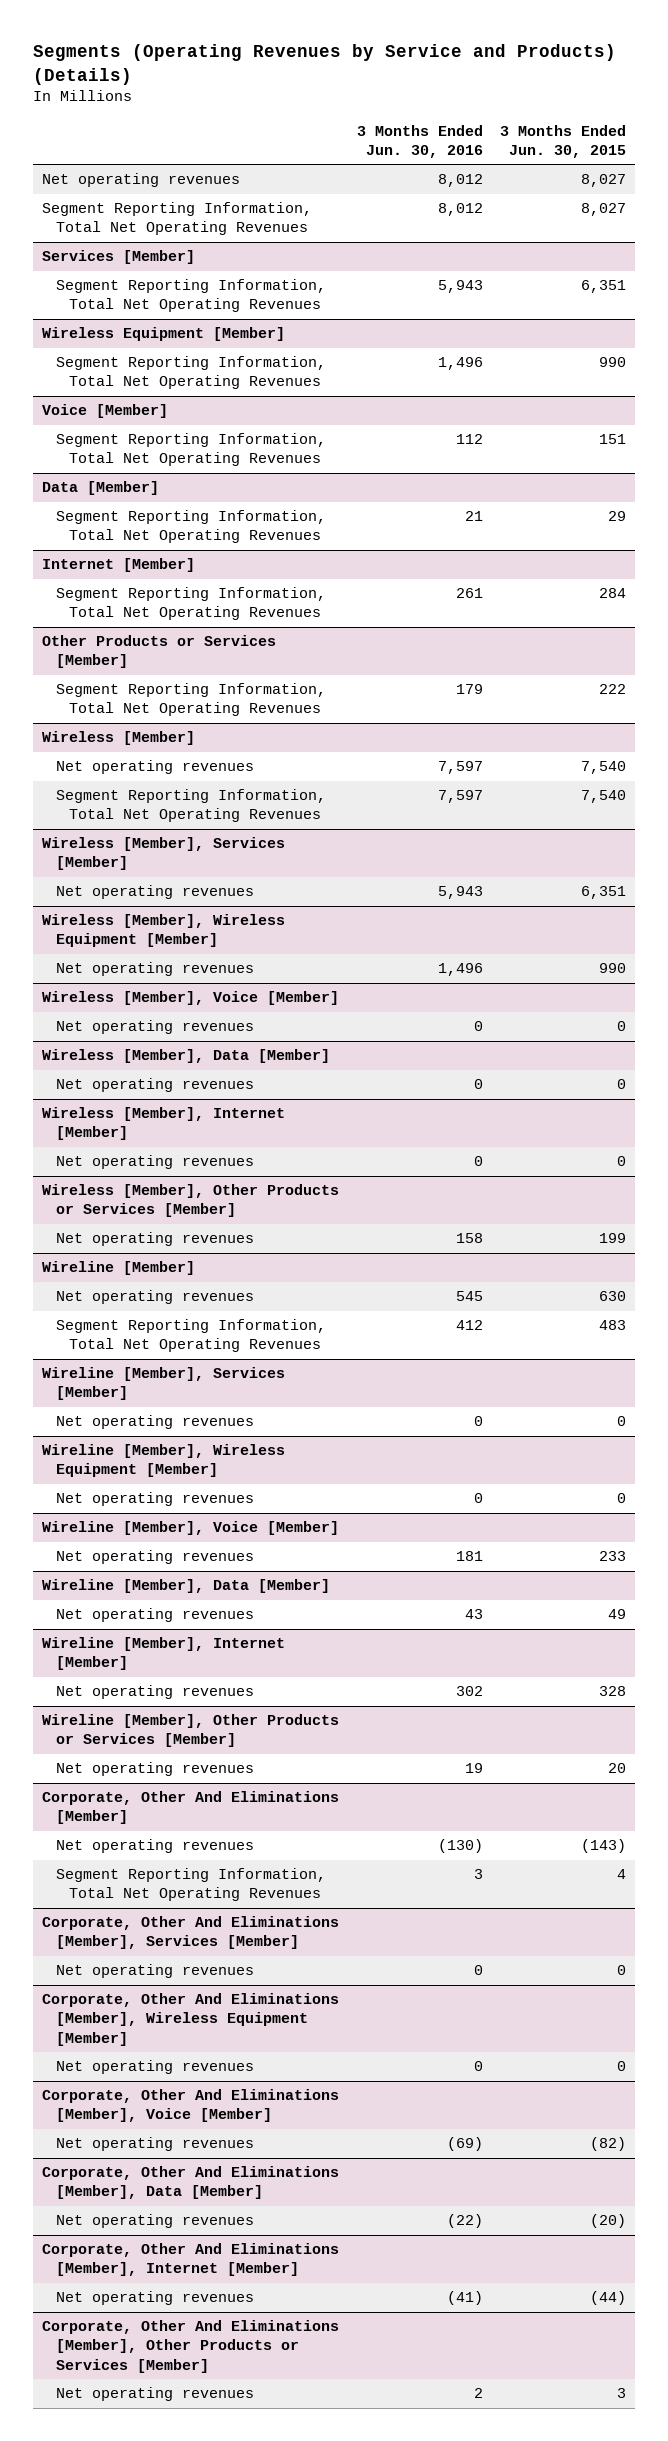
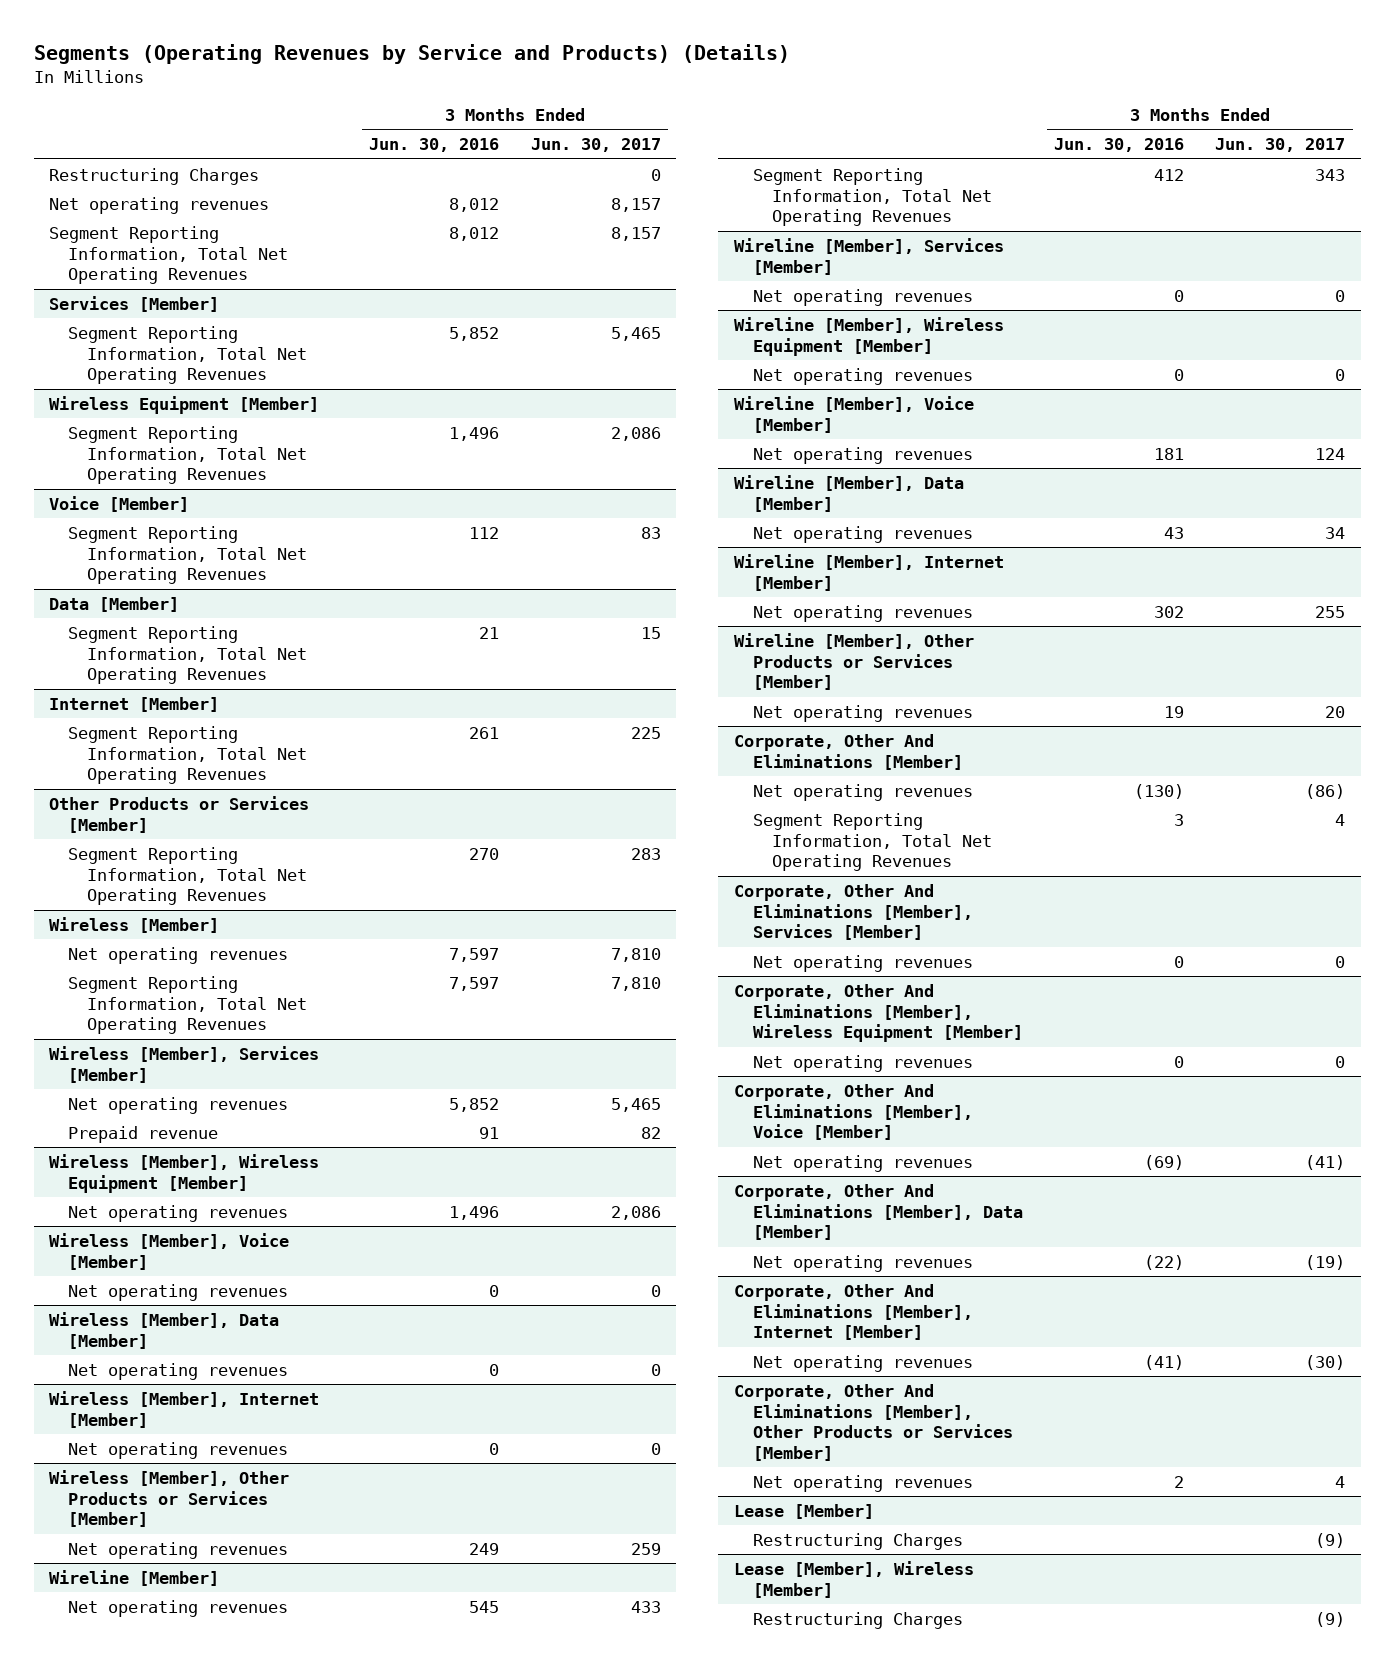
- | 3 Months Ended Jun. 30, 2016 | 3 Months Ended Jun. 30, 2015
+ | 3 Months Ended Jun. 30, 2016 | 3 Months Ended Jun. 30, 2017
+ Restructuring Charges | | 0
@ Services [Member]
- Segment Reporting Information, Total Net Operating Revenues | 5,943 | 6,351
+ Segment Reporting Information, Total Net Operating Revenues | 5,852 | 5,465
@ Other Products or Services [Member]
- Segment Reporting Information, Total Net Operating Revenues | 179 | 222
+ Segment Reporting Information, Total Net Operating Revenues | 270 | 283
@ Wireless [Member], Services [Member]
- Net operating revenues | 5,943 | 6,351
+ Net operating revenues | 5,852 | 5,465
+ Prepaid revenue | 91 | 82
@ Wireless [Member], Other Products or Services [Member]
- Net operating revenues | 158 | 199
+ Net operating revenues | 249 | 259
+ Lease [Member]
+ Restructuring Charges | | (9)
+ Lease [Member], Wireless [Member]
+ Restructuring Charges | | (9)

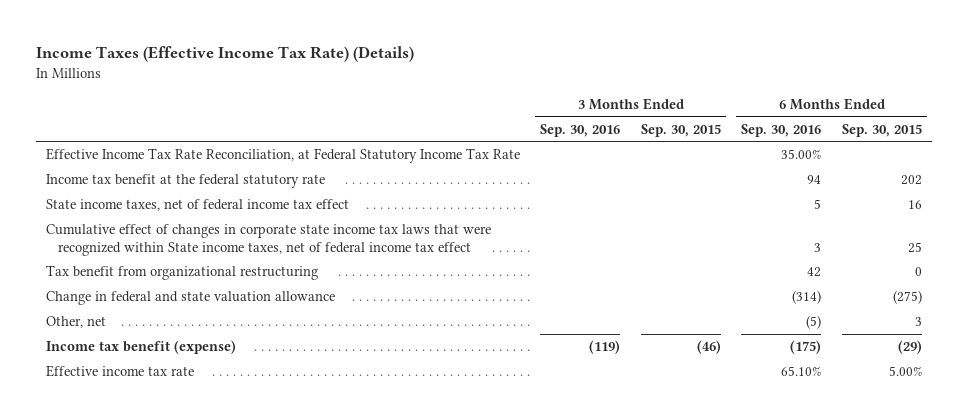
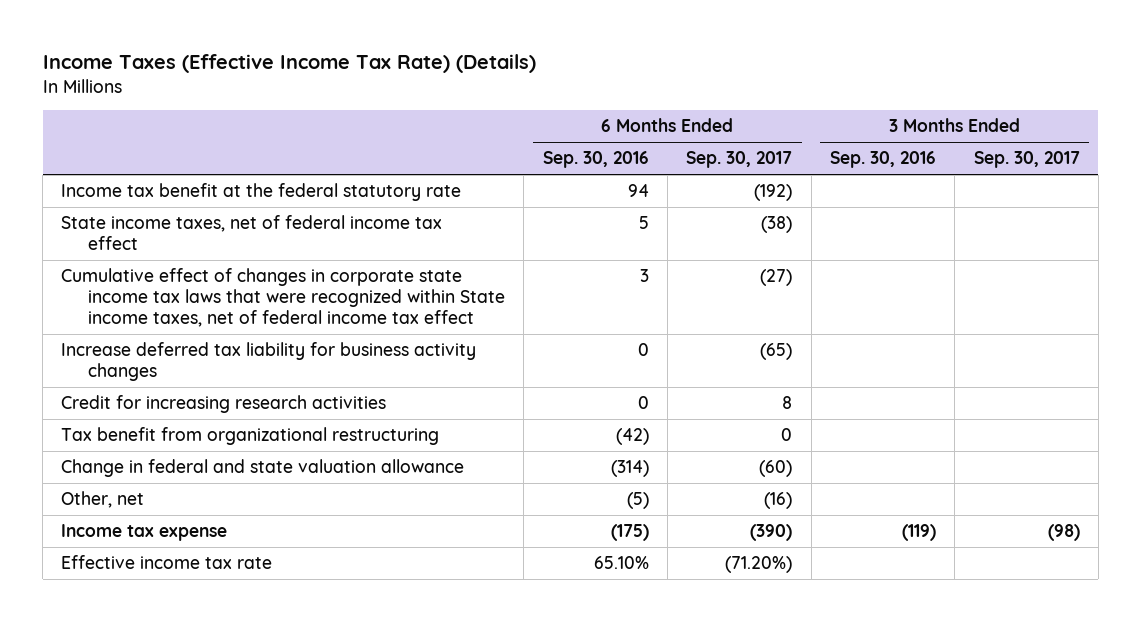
- | 3 Months Ended Sep. 30, 2016 | 3 Months Ended Sep. 30, 2015 | 6 Months Ended Sep. 30, 2016 | 6 Months Ended Sep. 30, 2015
+ | 6 Months Ended Sep. 30, 2016 | 6 Months Ended Sep. 30, 2017 | 3 Months Ended Sep. 30, 2016 | 3 Months Ended Sep. 30, 2017
- Effective Income Tax Rate Reconciliation, at Federal Statutory Income Tax Rate | | | 35.00% |
- Tax benefit from organizational restructuring | | | 42 | 0
+ Increase deferred tax liability for business activity changes | 0 | (65) | |
+ Credit for increasing research activities | 0 | 8 | |
+ Tax benefit from organizational restructuring | (42) | 0 | |
- Income tax benefit (expense) | (119) | (46) | (175) | (29)
+ Income tax expense | (175) | (390) | (119) | (98)

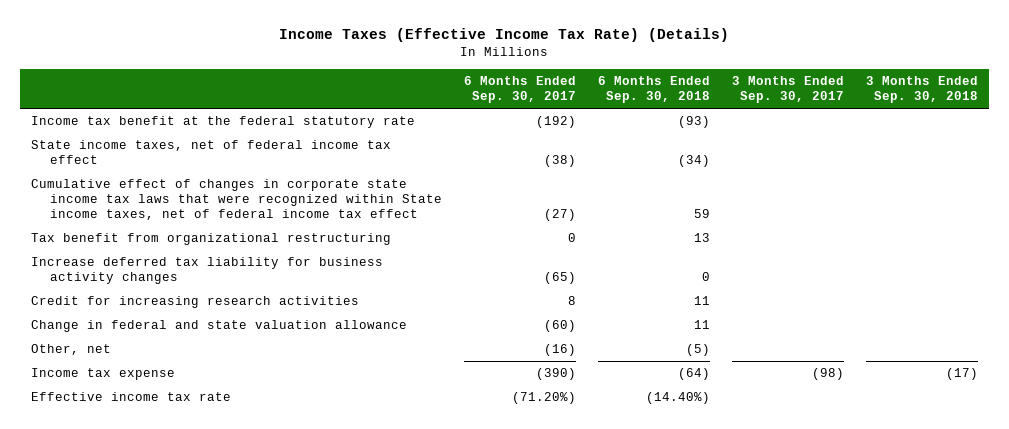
- | 6 Months Ended Sep. 30, 2016 | 6 Months Ended Sep. 30, 2017 | 3 Months Ended Sep. 30, 2016 | 3 Months Ended Sep. 30, 2017
+ | 6 Months Ended Sep. 30, 2017 | 6 Months Ended Sep. 30, 2018 | 3 Months Ended Sep. 30, 2017 | 3 Months Ended Sep. 30, 2018
moved up: Tax benefit from organizational restructuring | 0 | 13 | |

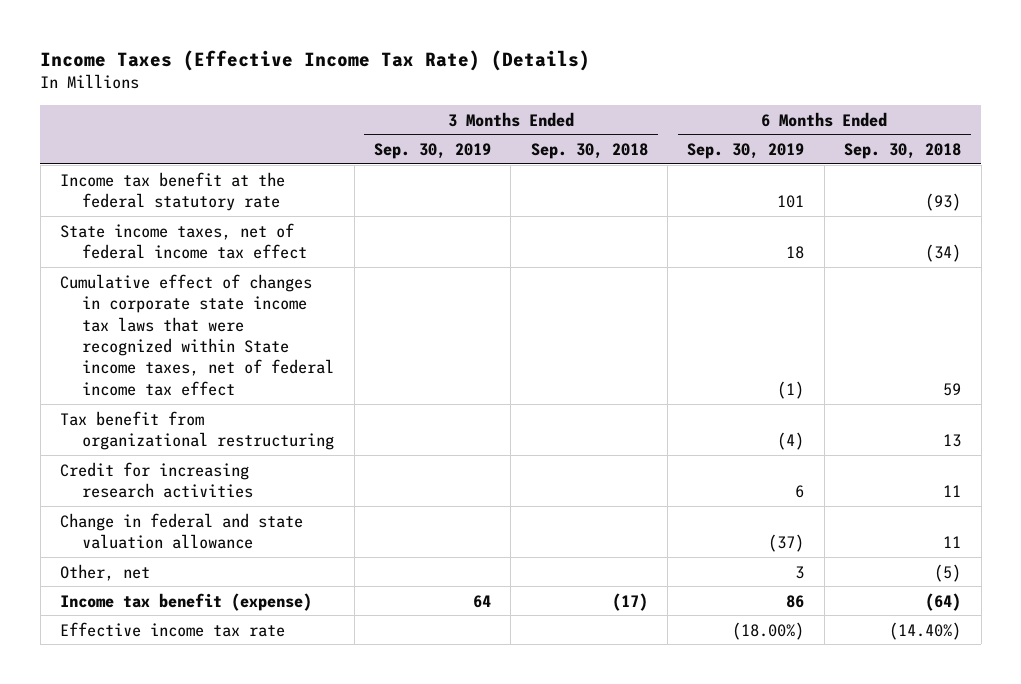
- | 6 Months Ended Sep. 30, 2017 | 6 Months Ended Sep. 30, 2018 | 3 Months Ended Sep. 30, 2017 | 3 Months Ended Sep. 30, 2018
+ | 3 Months Ended Sep. 30, 2019 | 3 Months Ended Sep. 30, 2018 | 6 Months Ended Sep. 30, 2019 | 6 Months Ended Sep. 30, 2018
- Increase deferred tax liability for business activity changes | (65) | 0 | |
- Income tax expense | (390) | (64) | (98) | (17)
+ Income tax benefit (expense) | 64 | (17) | 86 | (64)

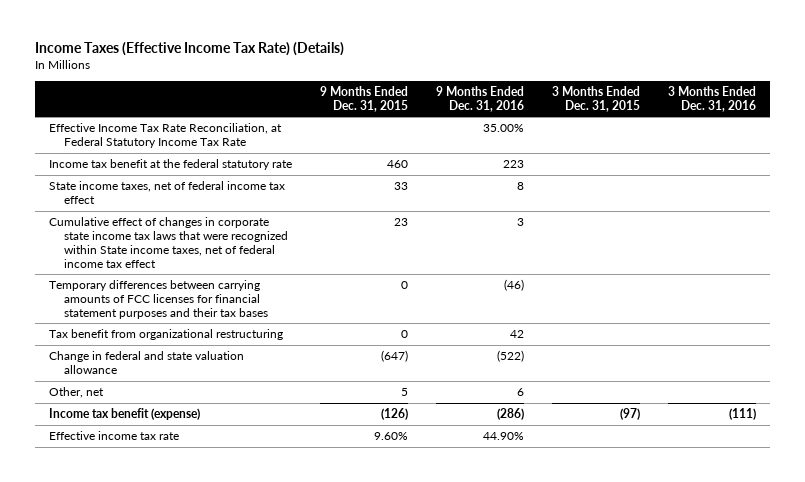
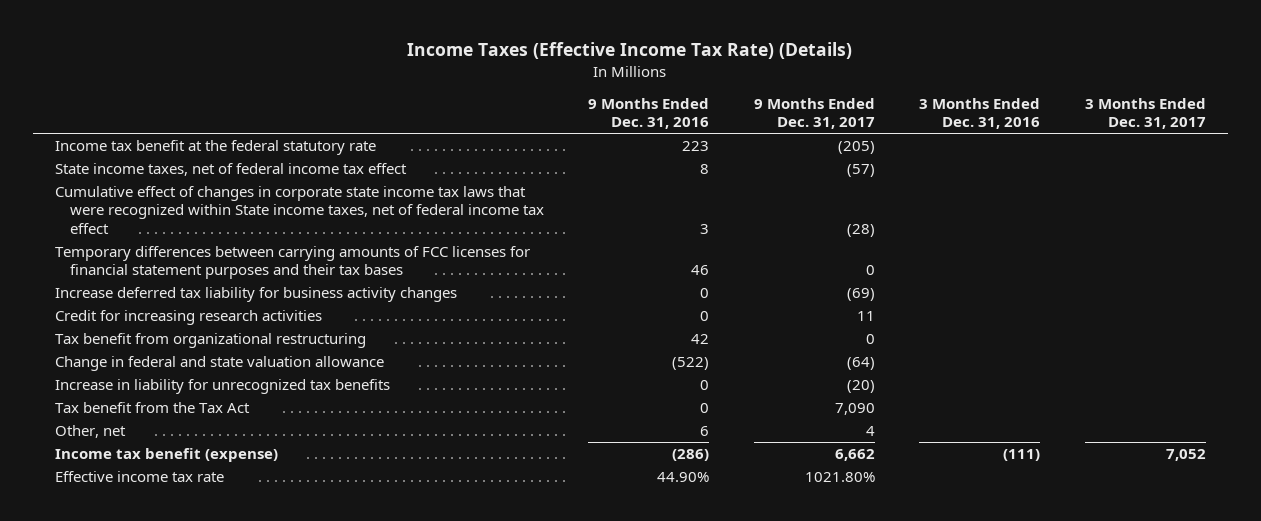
- | 9 Months Ended Dec. 31, 2015 | 9 Months Ended Dec. 31, 2016 | 3 Months Ended Dec. 31, 2015 | 3 Months Ended Dec. 31, 2016
+ | 9 Months Ended Dec. 31, 2016 | 9 Months Ended Dec. 31, 2017 | 3 Months Ended Dec. 31, 2016 | 3 Months Ended Dec. 31, 2017
- Effective Income Tax Rate Reconciliation, at Federal Statutory Income Tax Rate | | 35.00% | |
- Temporary differences between carrying amounts of FCC licenses for financial statement purposes and their tax bases | 0 | (46) | |
+ Temporary differences between carrying amounts of FCC licenses for financial statement purposes and their tax bases | 46 | 0 | |
+ Increase deferred tax liability for business activity changes | 0 | (69) | |
+ Credit for increasing research activities | 0 | 11 | |
+ Increase in liability for unrecognized tax benefits | 0 | (20) | |
+ Tax benefit from the Tax Act | 0 | 7,090 | |

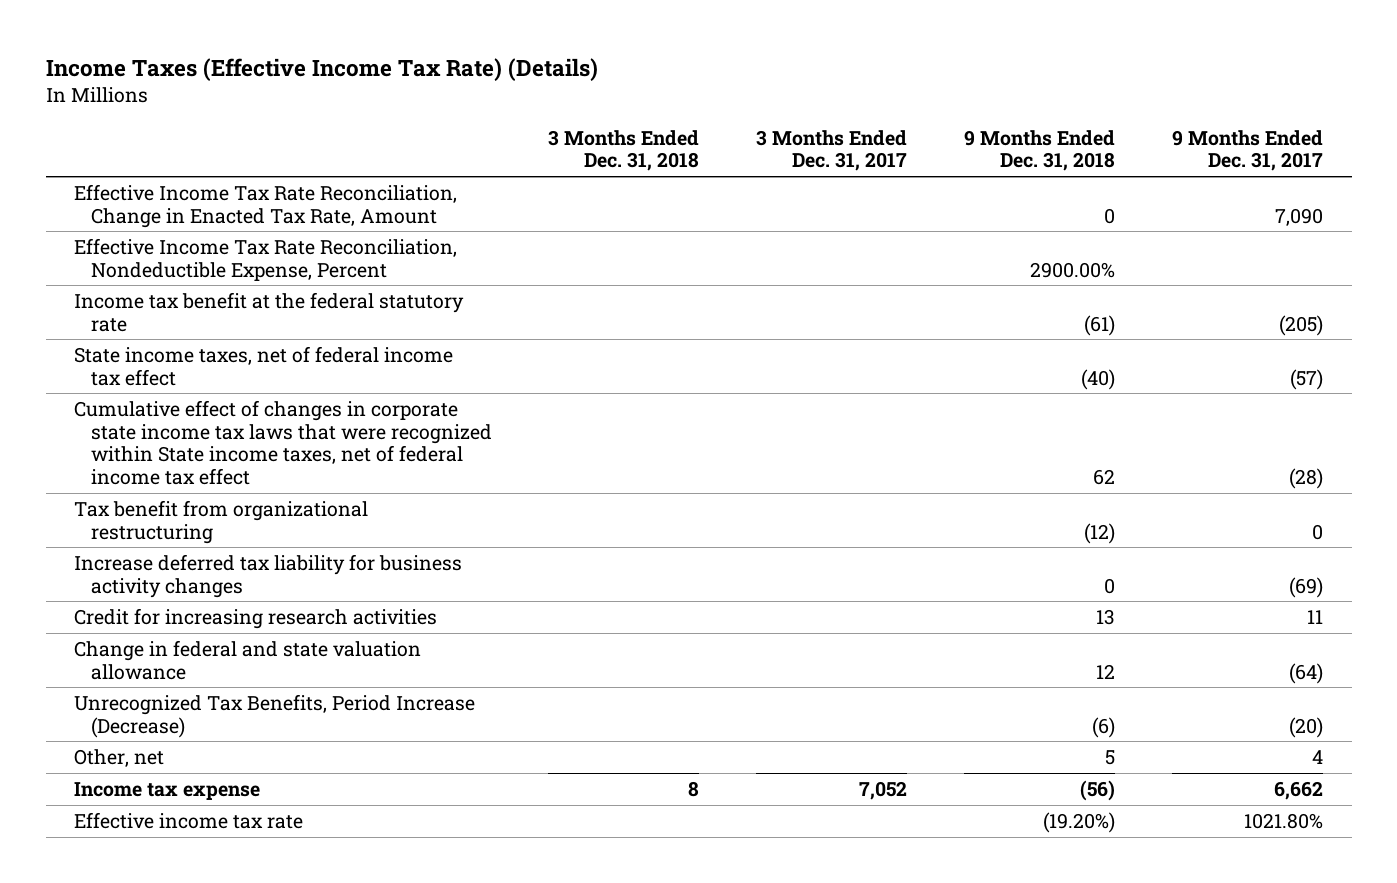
- | 9 Months Ended Dec. 31, 2016 | 9 Months Ended Dec. 31, 2017 | 3 Months Ended Dec. 31, 2016 | 3 Months Ended Dec. 31, 2017
+ | 3 Months Ended Dec. 31, 2018 | 3 Months Ended Dec. 31, 2017 | 9 Months Ended Dec. 31, 2018 | 9 Months Ended Dec. 31, 2017
+ Effective Income Tax Rate Reconciliation, Change in Enacted Tax Rate, Amount | | | 0 | 7,090
+ Effective Income Tax Rate Reconciliation, Nondeductible Expense, Percent | | | 2900.00% |
- Temporary differences between carrying amounts of FCC licenses for financial statement purposes and their tax bases | 46 | 0 | |
moved up: Tax benefit from organizational restructuring | | | (12) | 0
- Increase in liability for unrecognized tax benefits | 0 | (20) | |
- Tax benefit from the Tax Act | 0 | 7,090 | |
+ Unrecognized Tax Benefits, Period Increase (Decrease) | | | (6) | (20)
- Income tax benefit (expense) | (286) | 6,662 | (111) | 7,052
+ Income tax expense | 8 | 7,052 | (56) | 6,662

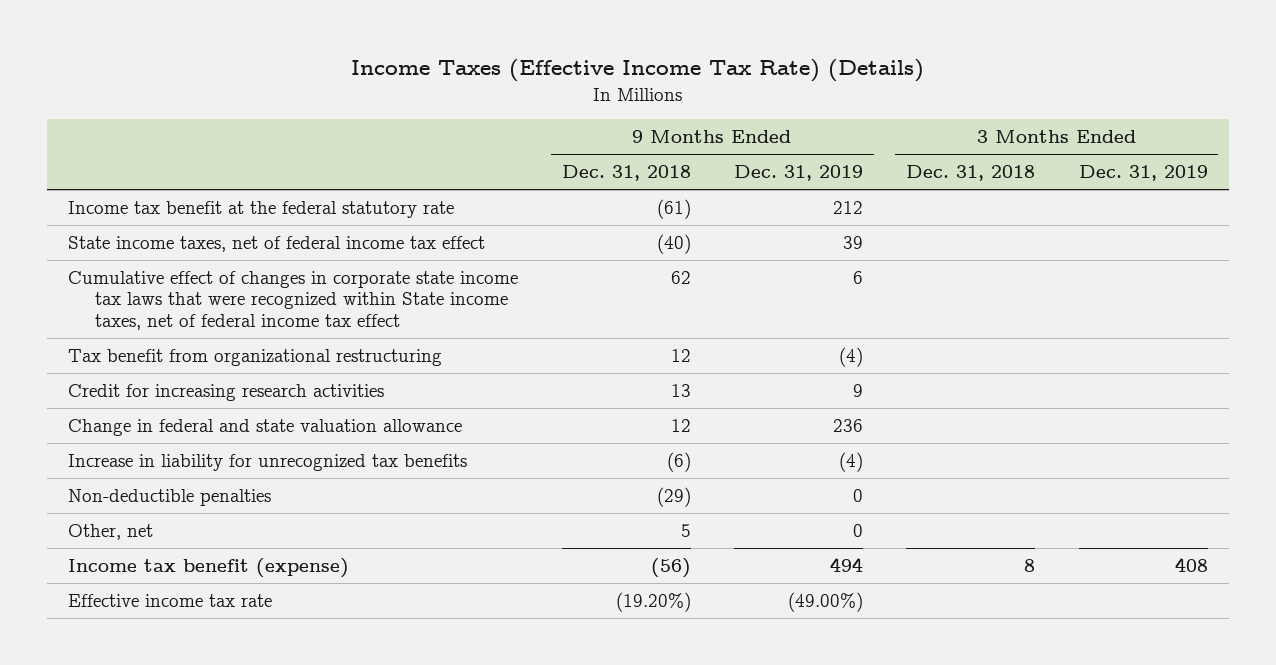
- | 3 Months Ended Dec. 31, 2018 | 3 Months Ended Dec. 31, 2017 | 9 Months Ended Dec. 31, 2018 | 9 Months Ended Dec. 31, 2017
+ | 9 Months Ended Dec. 31, 2018 | 9 Months Ended Dec. 31, 2019 | 3 Months Ended Dec. 31, 2018 | 3 Months Ended Dec. 31, 2019
- Effective Income Tax Rate Reconciliation, Change in Enacted Tax Rate, Amount | | | 0 | 7,090
- Effective Income Tax Rate Reconciliation, Nondeductible Expense, Percent | | | 2900.00% |
- Tax benefit from organizational restructuring | | | (12) | 0
- Increase deferred tax liability for business activity changes | | | 0 | (69)
+ Tax benefit from organizational restructuring | 12 | (4) | |
- Unrecognized Tax Benefits, Period Increase (Decrease) | | | (6) | (20)
+ Increase in liability for unrecognized tax benefits | (6) | (4) | |
+ Non-deductible penalties | (29) | 0 | |
- Income tax expense | 8 | 7,052 | (56) | 6,662
+ Income tax benefit (expense) | (56) | 494 | 8 | 408

